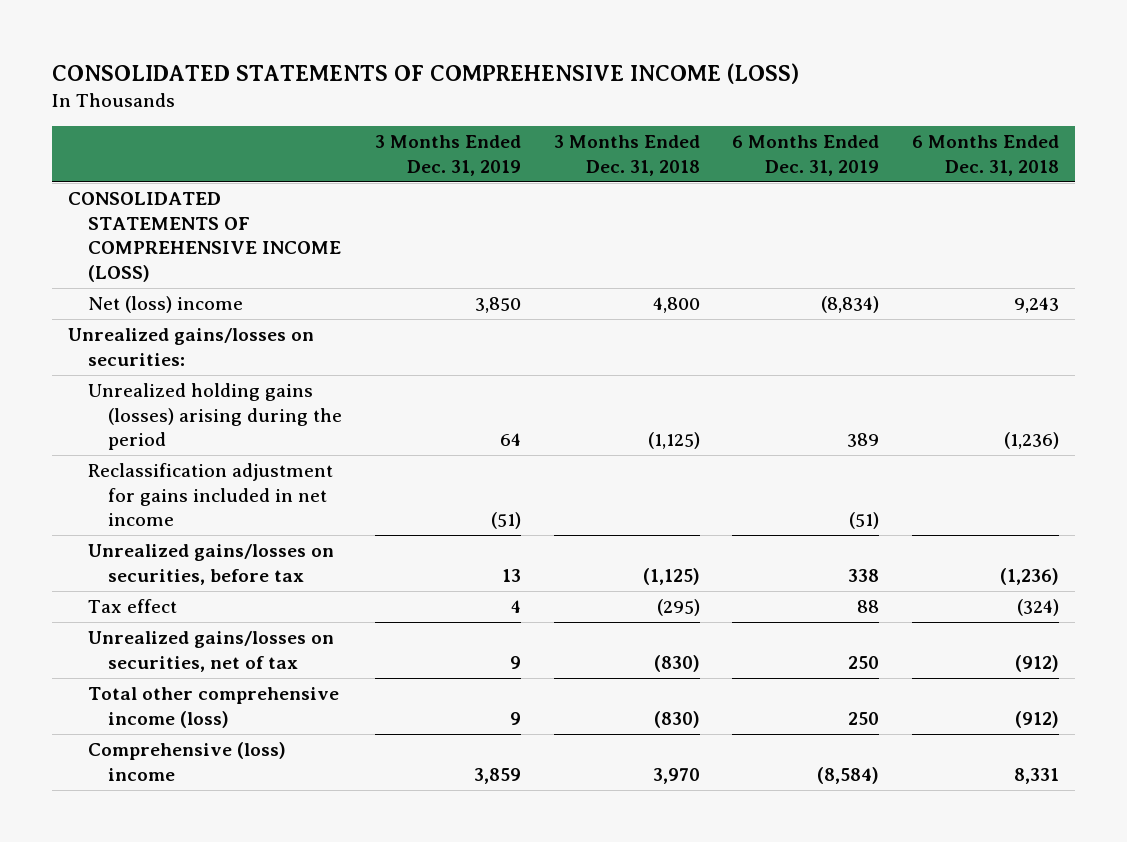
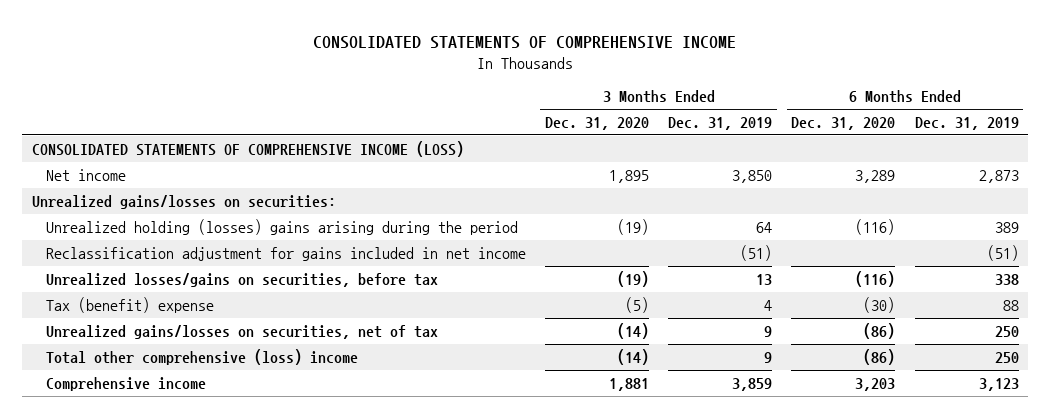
- CONSOLIDATED STATEMENTS OF COMPREHENSIVE INCOME (LOSS)
+ CONSOLIDATED STATEMENTS OF COMPREHENSIVE INCOME
- | 3 Months Ended Dec. 31, 2019 | 3 Months Ended Dec. 31, 2018 | 6 Months Ended Dec. 31, 2019 | 6 Months Ended Dec. 31, 2018
+ | 3 Months Ended Dec. 31, 2020 | 3 Months Ended Dec. 31, 2019 | 6 Months Ended Dec. 31, 2020 | 6 Months Ended Dec. 31, 2019
- Net (loss) income | 3,850 | 4,800 | (8,834) | 9,243
+ Net income | 1,895 | 3,850 | 3,289 | 2,873
- Unrealized holding gains (losses) arising during the period | 64 | (1,125) | 389 | (1,236)
+ Unrealized holding (losses) gains arising during the period | (19) | 64 | (116) | 389
- Unrealized gains/losses on securities, before tax | 13 | (1,125) | 338 | (1,236)
- Tax effect | 4 | (295) | 88 | (324)
+ Unrealized losses/gains on securities, before tax | (19) | 13 | (116) | 338
+ Tax (benefit) expense | (5) | 4 | (30) | 88
- Total other comprehensive income (loss) | 9 | (830) | 250 | (912)
- Comprehensive (loss) income | 3,859 | 3,970 | (8,584) | 8,331
+ Total other comprehensive (loss) income | (14) | 9 | (86) | 250
+ Comprehensive income | 1,881 | 3,859 | 3,203 | 3,123

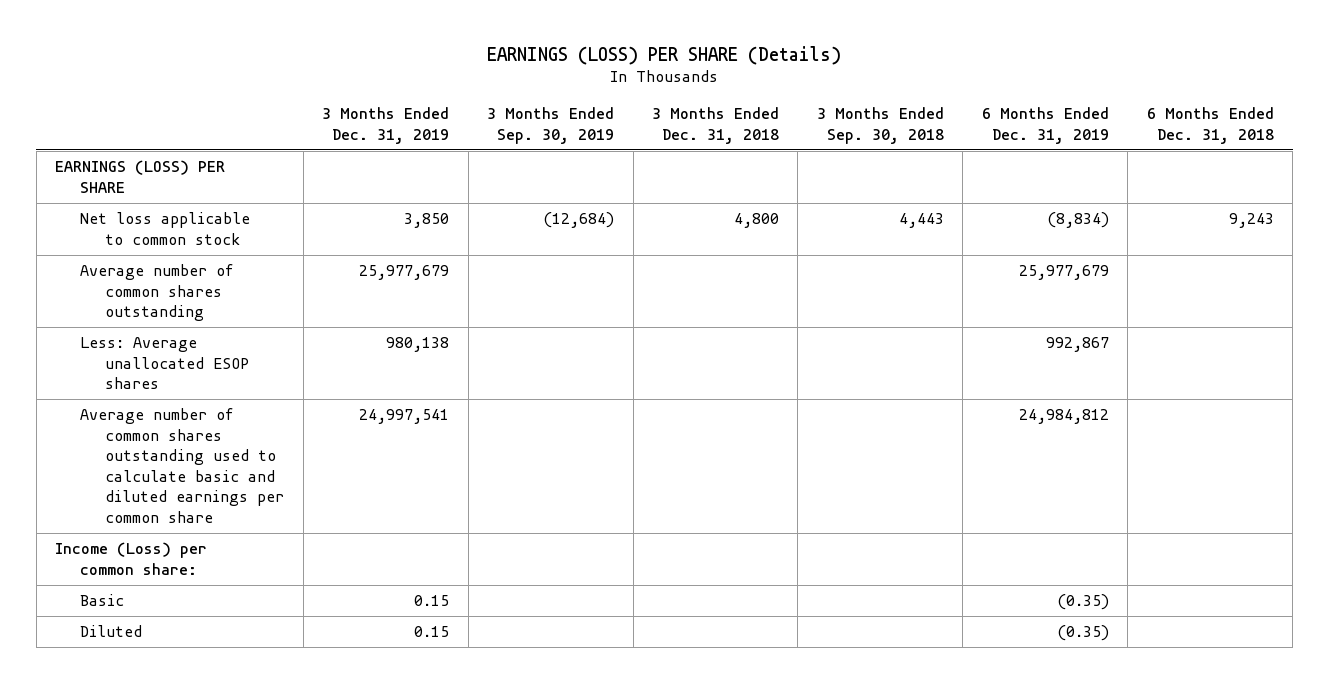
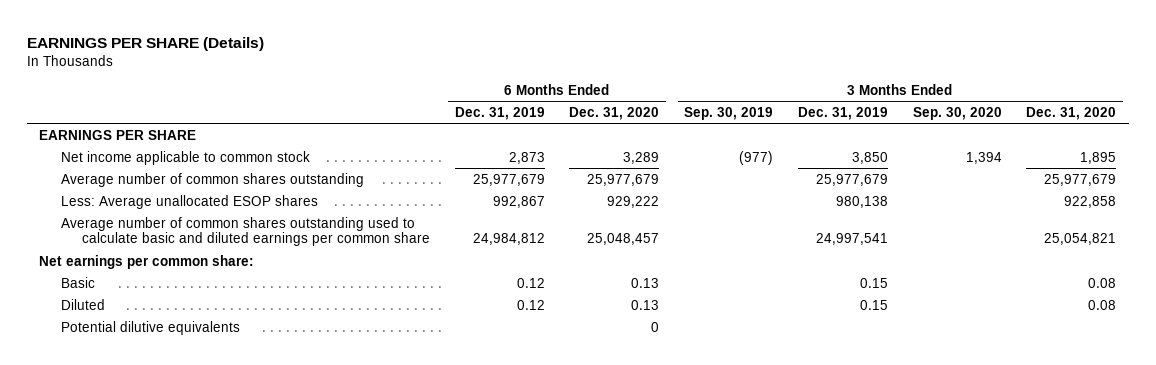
- EARNINGS (LOSS) PER SHARE (Details)
+ EARNINGS PER SHARE (Details)
- | 3 Months Ended Dec. 31, 2019 | 3 Months Ended Sep. 30, 2019 | 3 Months Ended Dec. 31, 2018 | 3 Months Ended Sep. 30, 2018 | 6 Months Ended Dec. 31, 2019 | 6 Months Ended Dec. 31, 2018
+ | 6 Months Ended Dec. 31, 2019 | 6 Months Ended Dec. 31, 2020 | 3 Months Ended Sep. 30, 2019 | 3 Months Ended Dec. 31, 2019 | 3 Months Ended Sep. 30, 2020 | 3 Months Ended Dec. 31, 2020
- EARNINGS (LOSS) PER SHARE
- Net loss applicable to common stock | 3,850 | (12,684) | 4,800 | 4,443 | (8,834) | 9,243
+ EARNINGS PER SHARE
+ Net income applicable to common stock | 2,873 | 3,289 | (977) | 3,850 | 1,394 | 1,895
- Income (Loss) per common share:
- Basic | 0.15 | | | | (0.35) |
- Diluted | 0.15 | | | | (0.35) |
+ Net earnings per common share:
+ Basic | 0.12 | 0.13 | | 0.15 | | 0.08
+ Diluted | 0.12 | 0.13 | | 0.15 | | 0.08
+ Potential dilutive equivalents | | 0 | | | |

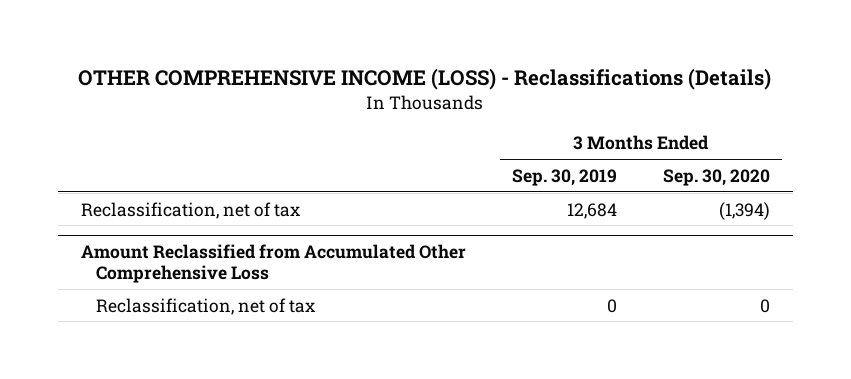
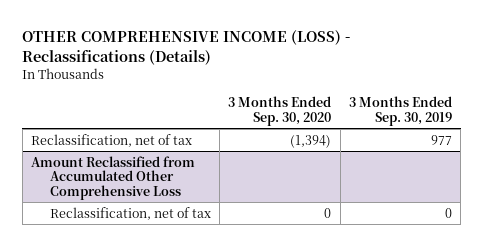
- | 3 Months Ended Sep. 30, 2019 | 3 Months Ended Sep. 30, 2020
+ | 3 Months Ended Sep. 30, 2020 | 3 Months Ended Sep. 30, 2019
- Reclassification, net of tax | 12,684 | (1,394)
+ Reclassification, net of tax | (1,394) | 977

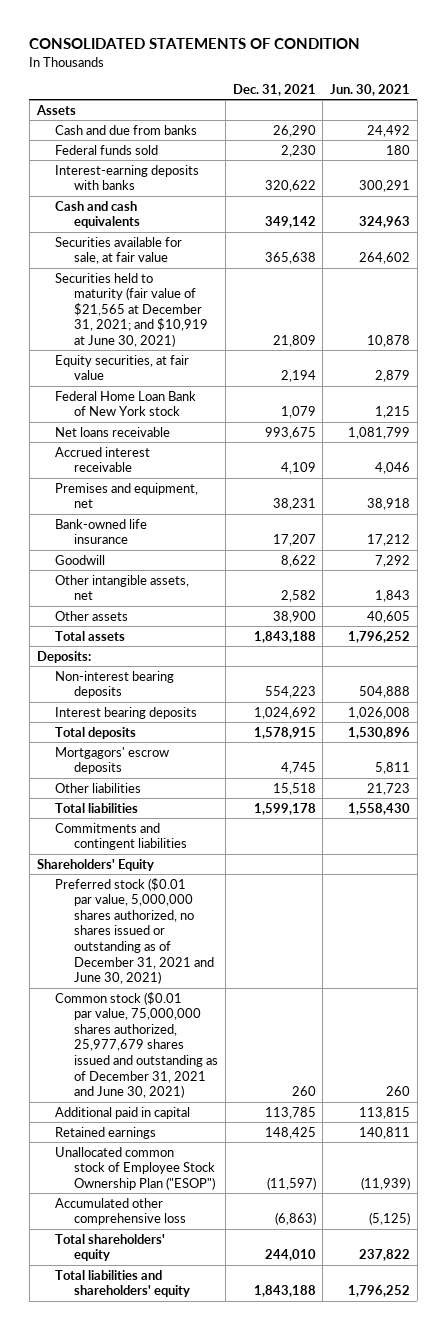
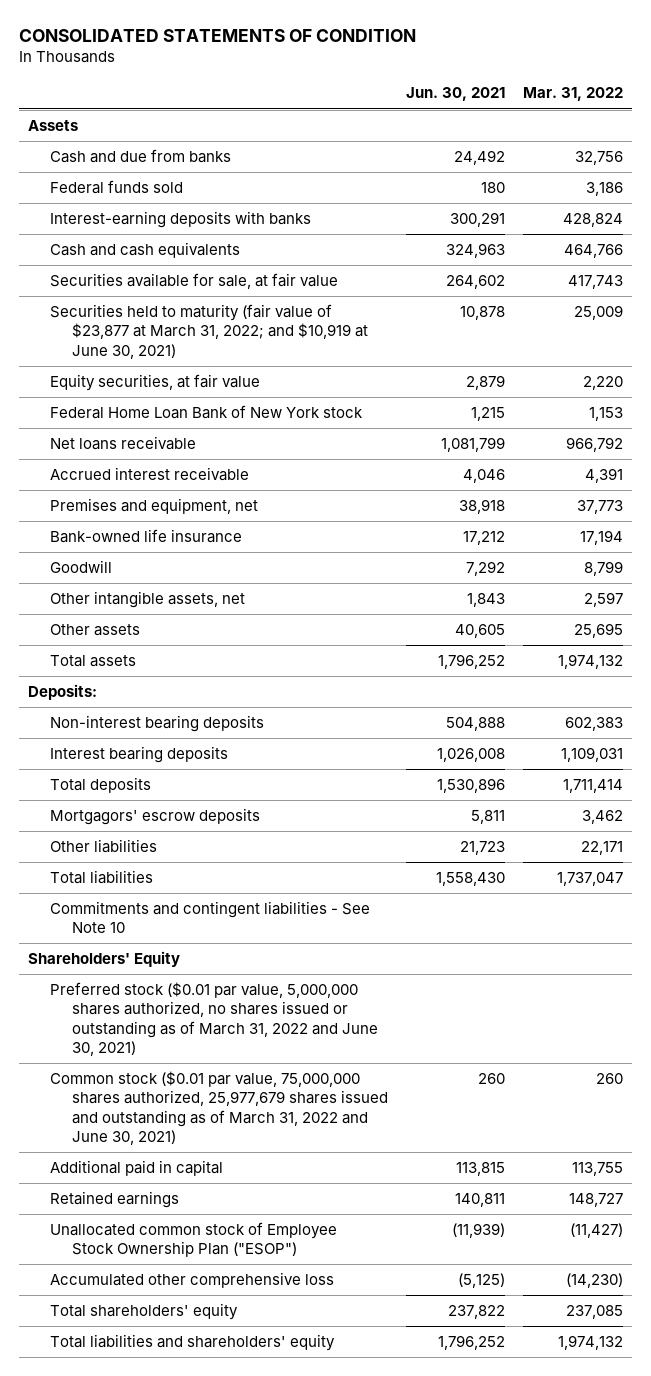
- | Dec. 31, 2021 | Jun. 30, 2021
+ | Jun. 30, 2021 | Mar. 31, 2022
- Securities held to maturity (fair value of $21,565 at December 31, 2021; and $10,919 at June 30, 2021) | 21,809 | 10,878
+ Securities held to maturity (fair value of $23,877 at March 31, 2022; and $10,919 at June 30, 2021) | 10,878 | 25,009
- Commitments and contingent liabilities
+ Commitments and contingent liabilities - See Note 10
- Preferred stock ($0.01 par value, 5,000,000 shares authorized, no shares issued or outstanding as of December 31, 2021 and June 30, 2021)
- Common stock ($0.01 par value, 75,000,000 shares authorized, 25,977,679 shares issued and outstanding as of December 31, 2021 and June 30, 2021) | 260 | 260
+ Preferred stock ($0.01 par value, 5,000,000 shares authorized, no shares issued or outstanding as of March 31, 2022 and June 30, 2021)
+ Common stock ($0.01 par value, 75,000,000 shares authorized, 25,977,679 shares issued and outstanding as of March 31, 2022 and June 30, 2021) | 260 | 260

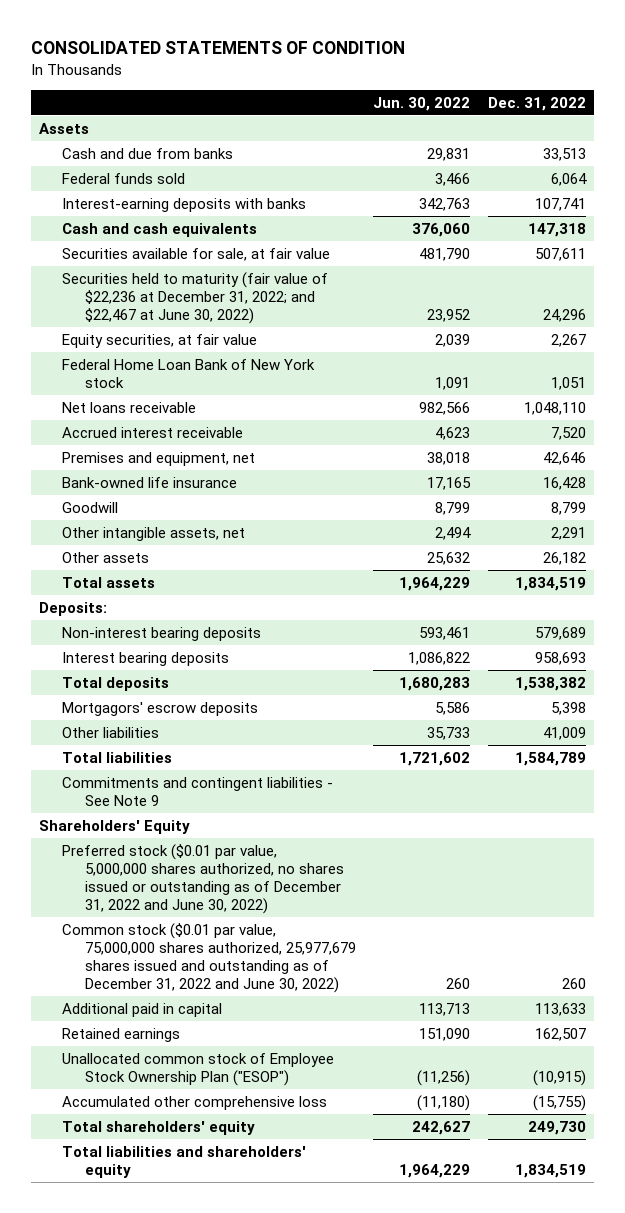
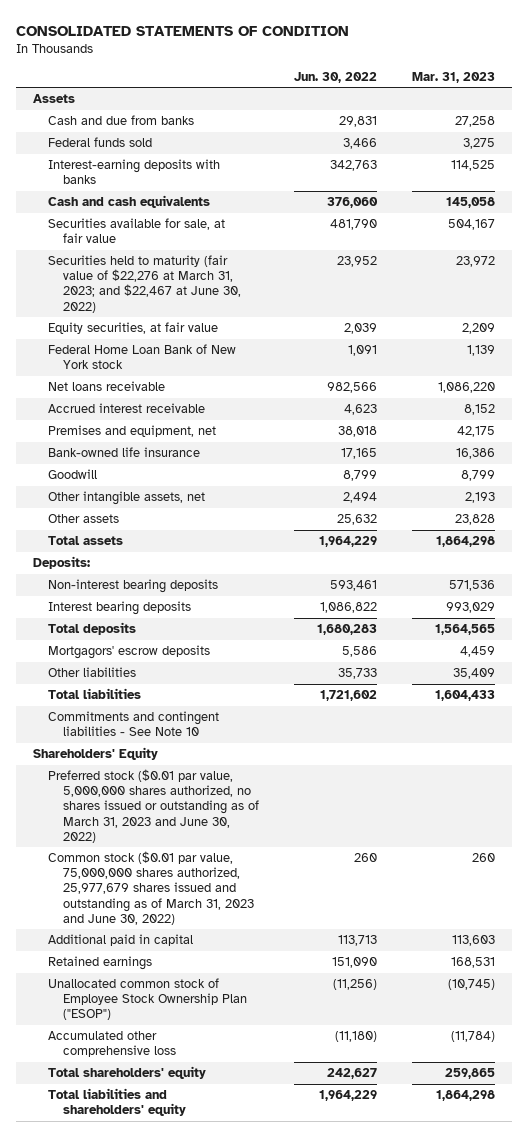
- | Jun. 30, 2022 | Dec. 31, 2022
+ | Jun. 30, 2022 | Mar. 31, 2023
- Securities held to maturity (fair value of $22,236 at December 31, 2022; and $22,467 at June 30, 2022) | 23,952 | 24,296
+ Securities held to maturity (fair value of $22,276 at March 31, 2023; and $22,467 at June 30, 2022) | 23,952 | 23,972
- Commitments and contingent liabilities - See Note 9
+ Commitments and contingent liabilities - See Note 10
- Preferred stock ($0.01 par value, 5,000,000 shares authorized, no shares issued or outstanding as of December 31, 2022 and June 30, 2022)
- Common stock ($0.01 par value, 75,000,000 shares authorized, 25,977,679 shares issued and outstanding as of December 31, 2022 and June 30, 2022) | 260 | 260
+ Preferred stock ($0.01 par value, 5,000,000 shares authorized, no shares issued or outstanding as of March 31, 2023 and June 30, 2022)
+ Common stock ($0.01 par value, 75,000,000 shares authorized, 25,977,679 shares issued and outstanding as of March 31, 2023 and June 30, 2022) | 260 | 260

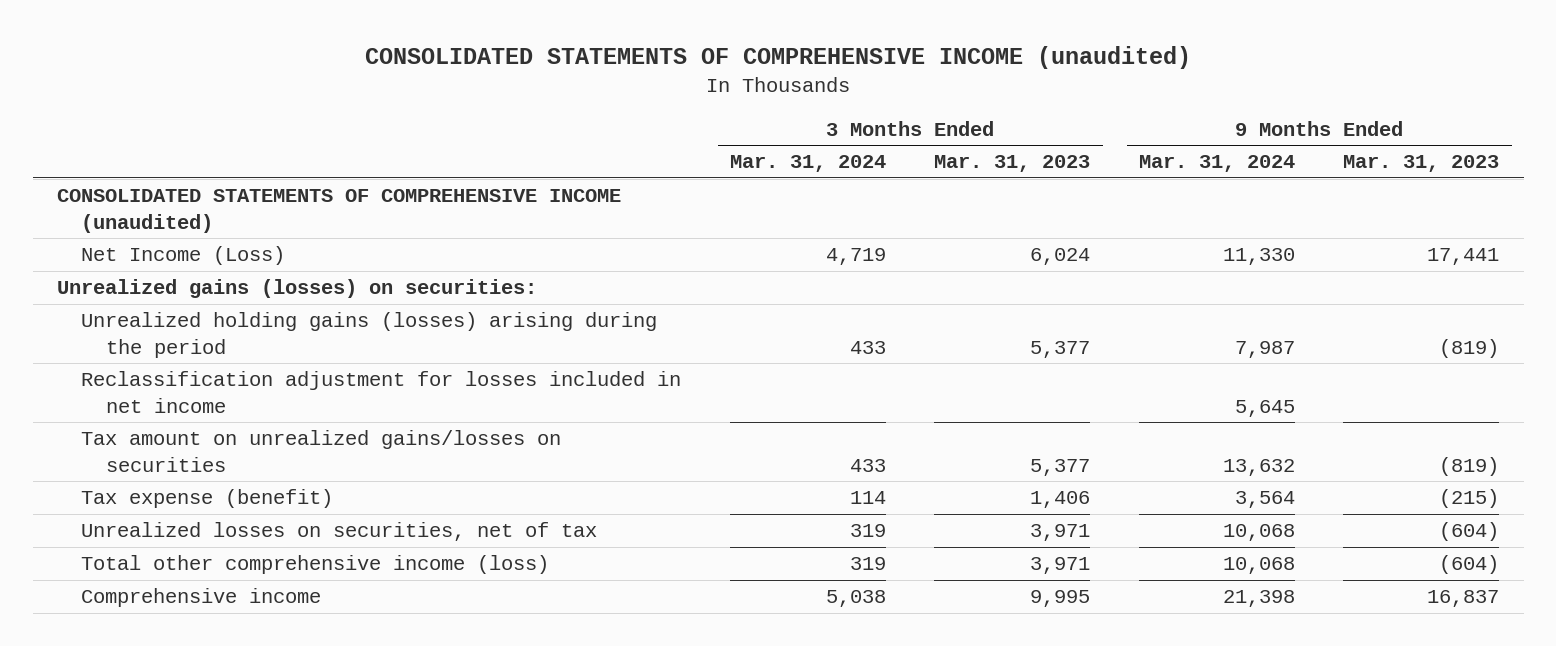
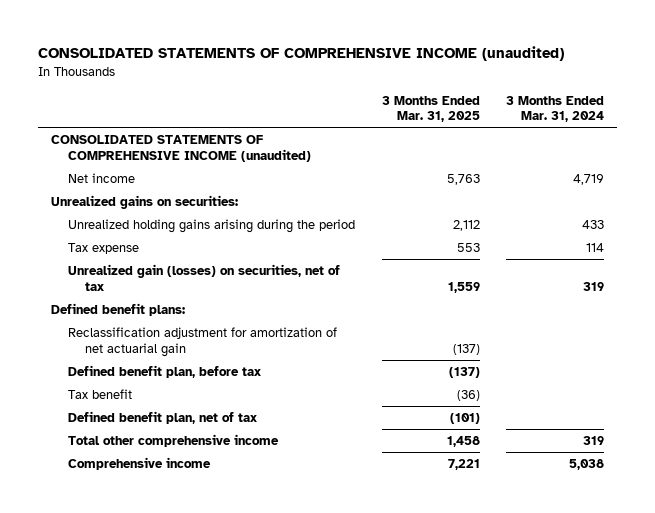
- | 3 Months Ended Mar. 31, 2024 | 3 Months Ended Mar. 31, 2023 | 9 Months Ended Mar. 31, 2024 | 9 Months Ended Mar. 31, 2023
+ | 3 Months Ended Mar. 31, 2025 | 3 Months Ended Mar. 31, 2024
- Net Income (Loss) | 4,719 | 6,024 | 11,330 | 17,441
- Unrealized gains (losses) on securities:
- Unrealized holding gains (losses) arising during the period | 433 | 5,377 | 7,987 | (819)
- Reclassification adjustment for losses included in net income | | | 5,645 |
- Tax amount on unrealized gains/losses on securities | 433 | 5,377 | 13,632 | (819)
- Tax expense (benefit) | 114 | 1,406 | 3,564 | (215)
- Unrealized losses on securities, net of tax | 319 | 3,971 | 10,068 | (604)
- Total other comprehensive income (loss) | 319 | 3,971 | 10,068 | (604)
+ Net income | 5,763 | 4,719
+ Unrealized gains on securities:
+ Unrealized holding gains arising during the period | 2,112 | 433
+ Tax expense | 553 | 114
+ Unrealized gain (losses) on securities, net of tax | 1,559 | 319
+ Defined benefit plans:
+ Reclassification adjustment for amortization of net actuarial gain | (137) |
+ Defined benefit plan, before tax | (137) |
+ Tax benefit | (36) |
+ Defined benefit plan, net of tax | (101) |
+ Total other comprehensive income | 1,458 | 319

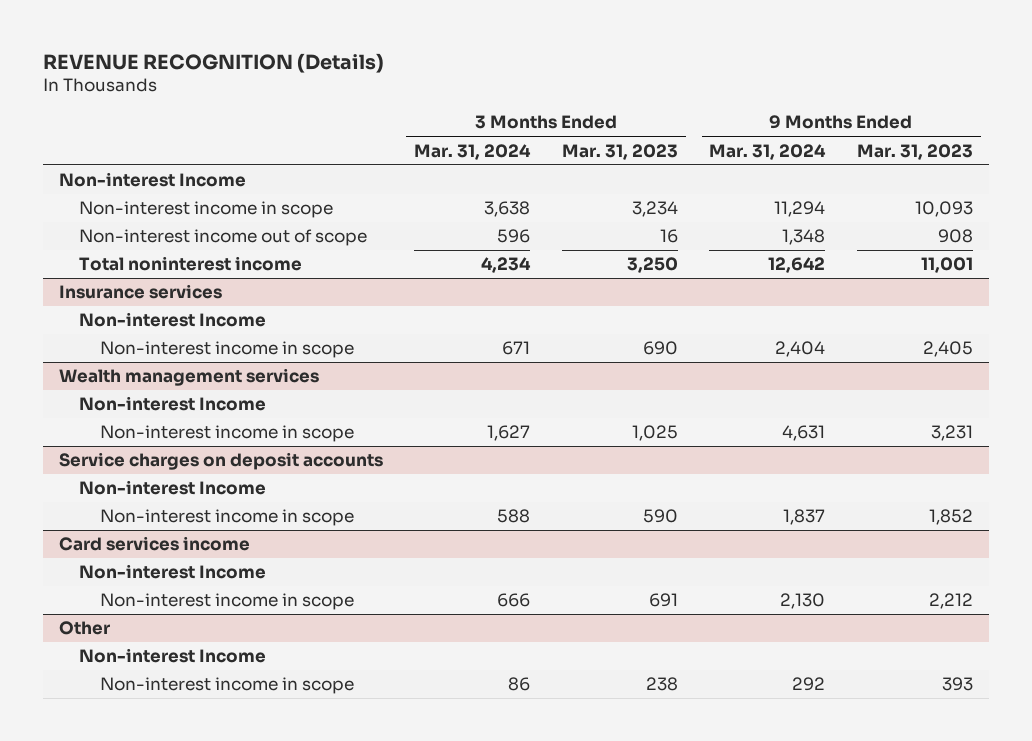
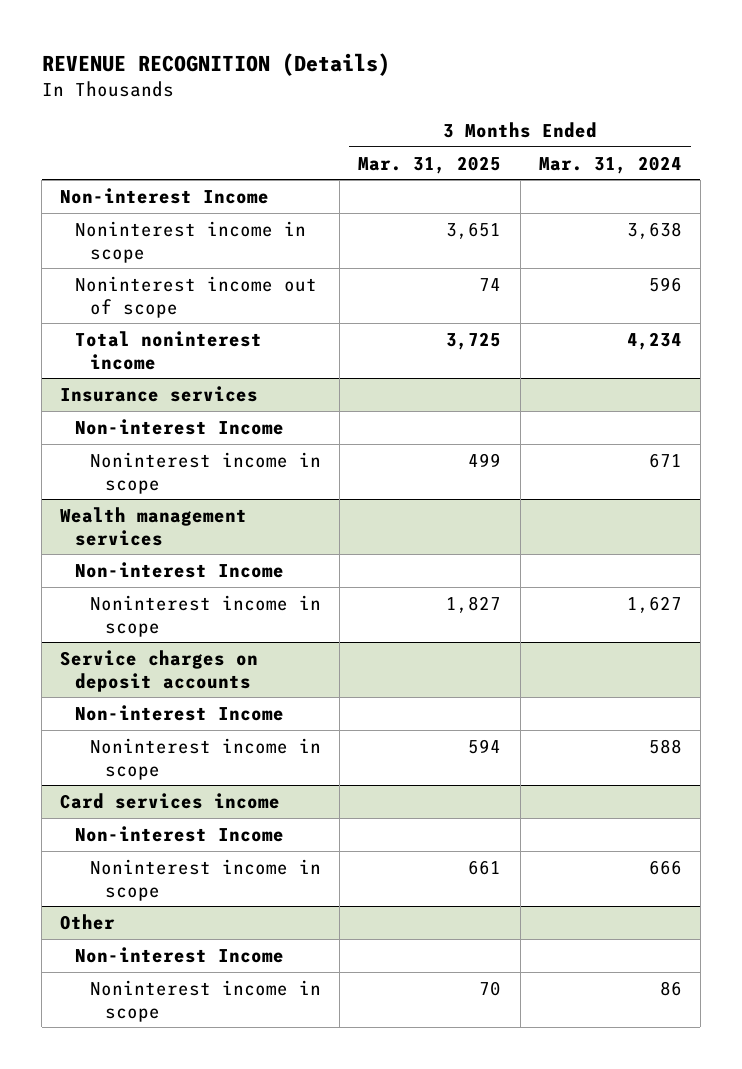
- | 3 Months Ended Mar. 31, 2024 | 3 Months Ended Mar. 31, 2023 | 9 Months Ended Mar. 31, 2024 | 9 Months Ended Mar. 31, 2023
+ | 3 Months Ended Mar. 31, 2025 | 3 Months Ended Mar. 31, 2024
- Non-interest income in scope | 3,638 | 3,234 | 11,294 | 10,093
- Non-interest income out of scope | 596 | 16 | 1,348 | 908
+ Noninterest income in scope | 3,651 | 3,638
+ Noninterest income out of scope | 74 | 596
@ Insurance services
- Non-interest income in scope | 671 | 690 | 2,404 | 2,405
+ Noninterest income in scope | 499 | 671
@ Wealth management services
- Non-interest income in scope | 1,627 | 1,025 | 4,631 | 3,231
+ Noninterest income in scope | 1,827 | 1,627
@ Service charges on deposit accounts
- Non-interest income in scope | 588 | 590 | 1,837 | 1,852
+ Noninterest income in scope | 594 | 588
@ Card services income
- Non-interest income in scope | 666 | 691 | 2,130 | 2,212
+ Noninterest income in scope | 661 | 666
@ Other
- Non-interest income in scope | 86 | 238 | 292 | 393
+ Noninterest income in scope | 70 | 86

